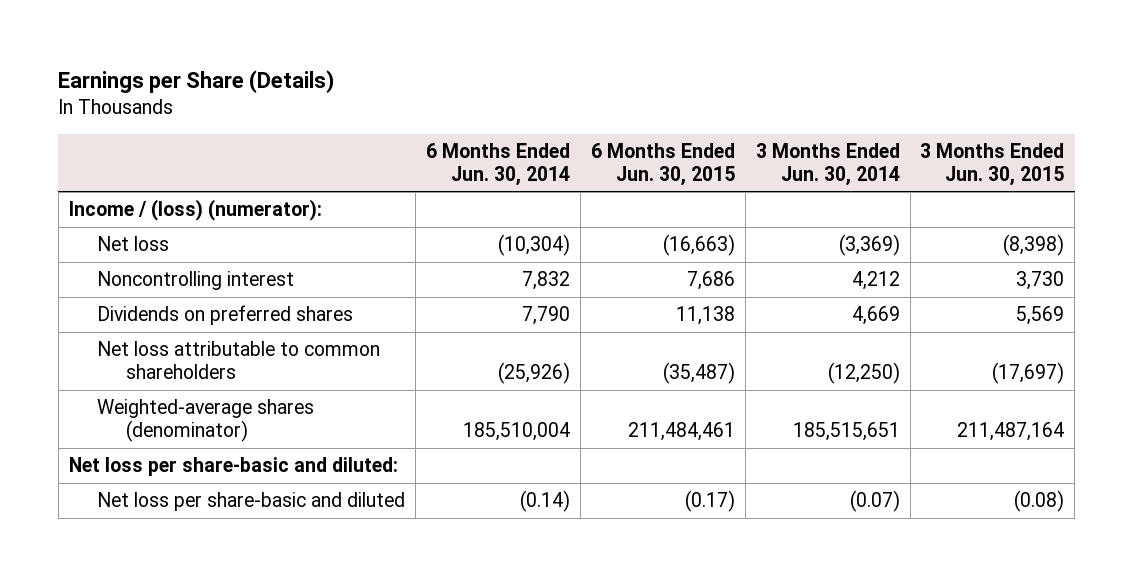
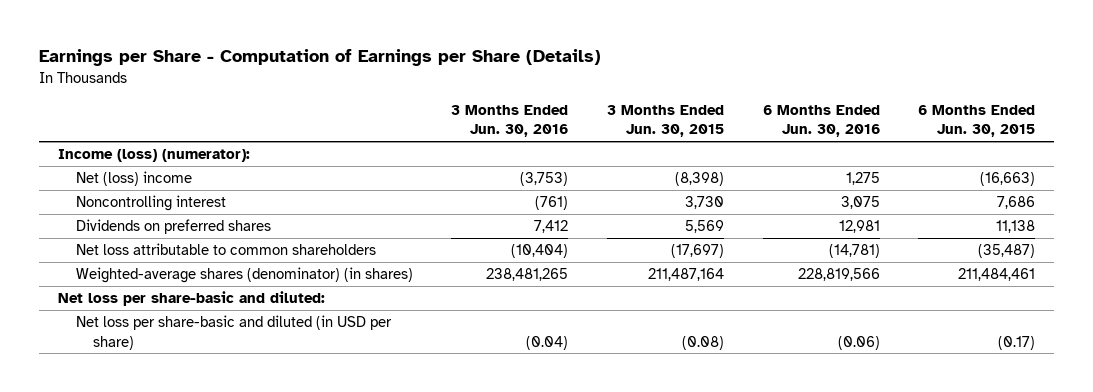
- Earnings per Share (Details)
+ Earnings per Share - Computation of Earnings per Share (Details)
- | 6 Months Ended Jun. 30, 2014 | 6 Months Ended Jun. 30, 2015 | 3 Months Ended Jun. 30, 2014 | 3 Months Ended Jun. 30, 2015
+ | 3 Months Ended Jun. 30, 2016 | 3 Months Ended Jun. 30, 2015 | 6 Months Ended Jun. 30, 2016 | 6 Months Ended Jun. 30, 2015
- Income / (loss) (numerator):
- Net loss | (10,304) | (16,663) | (3,369) | (8,398)
+ Income (loss) (numerator):
+ Net (loss) income | (3,753) | (8,398) | 1,275 | (16,663)
- Weighted-average shares (denominator) | 185,510,004 | 211,484,461 | 185,515,651 | 211,487,164
+ Weighted-average shares (denominator) (in shares) | 238,481,265 | 211,487,164 | 228,819,566 | 211,484,461
- Net loss per share-basic and diluted | (0.14) | (0.17) | (0.07) | (0.08)
+ Net loss per share-basic and diluted (in USD per share) | (0.04) | (0.08) | (0.06) | (0.17)

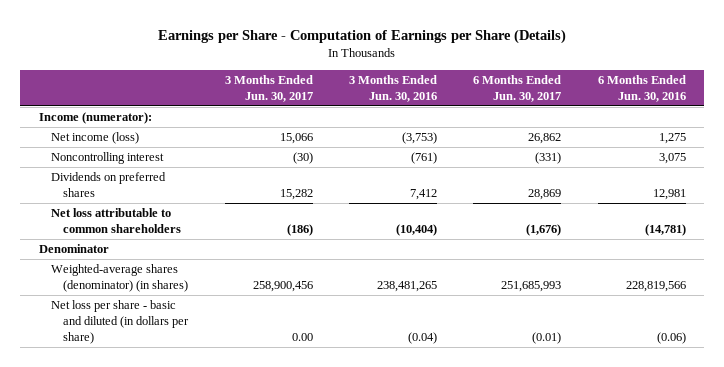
- | 3 Months Ended Jun. 30, 2016 | 3 Months Ended Jun. 30, 2015 | 6 Months Ended Jun. 30, 2016 | 6 Months Ended Jun. 30, 2015
+ | 3 Months Ended Jun. 30, 2017 | 3 Months Ended Jun. 30, 2016 | 6 Months Ended Jun. 30, 2017 | 6 Months Ended Jun. 30, 2016
- Income (loss) (numerator):
- Net (loss) income | (3,753) | (8,398) | 1,275 | (16,663)
+ Income (numerator):
+ Net income (loss) | 15,066 | (3,753) | 26,862 | 1,275
+ Denominator
- Net loss per share-basic and diluted:
- Net loss per share-basic and diluted (in USD per share) | (0.04) | (0.08) | (0.06) | (0.17)
+ Net loss per share - basic and diluted (in dollars per share) | 0.00 | (0.04) | (0.01) | (0.06)

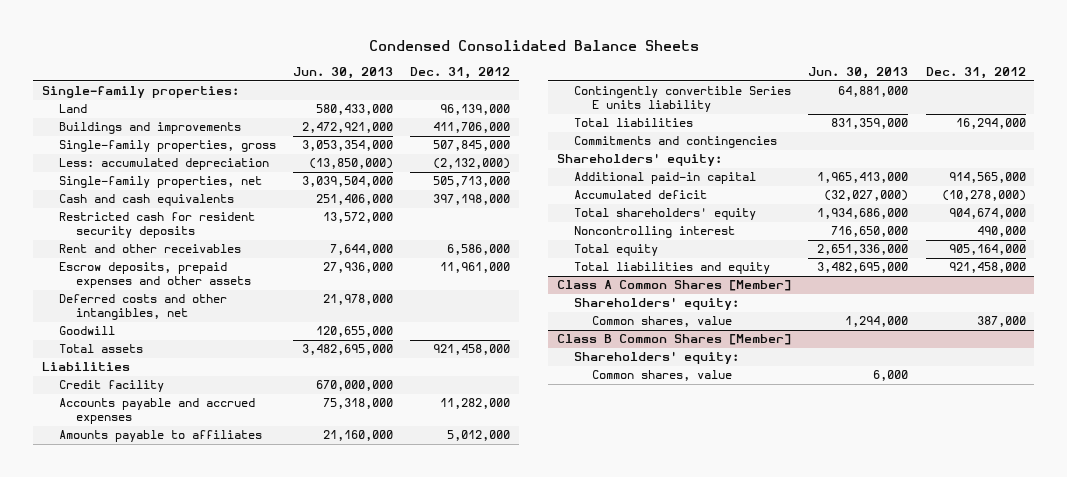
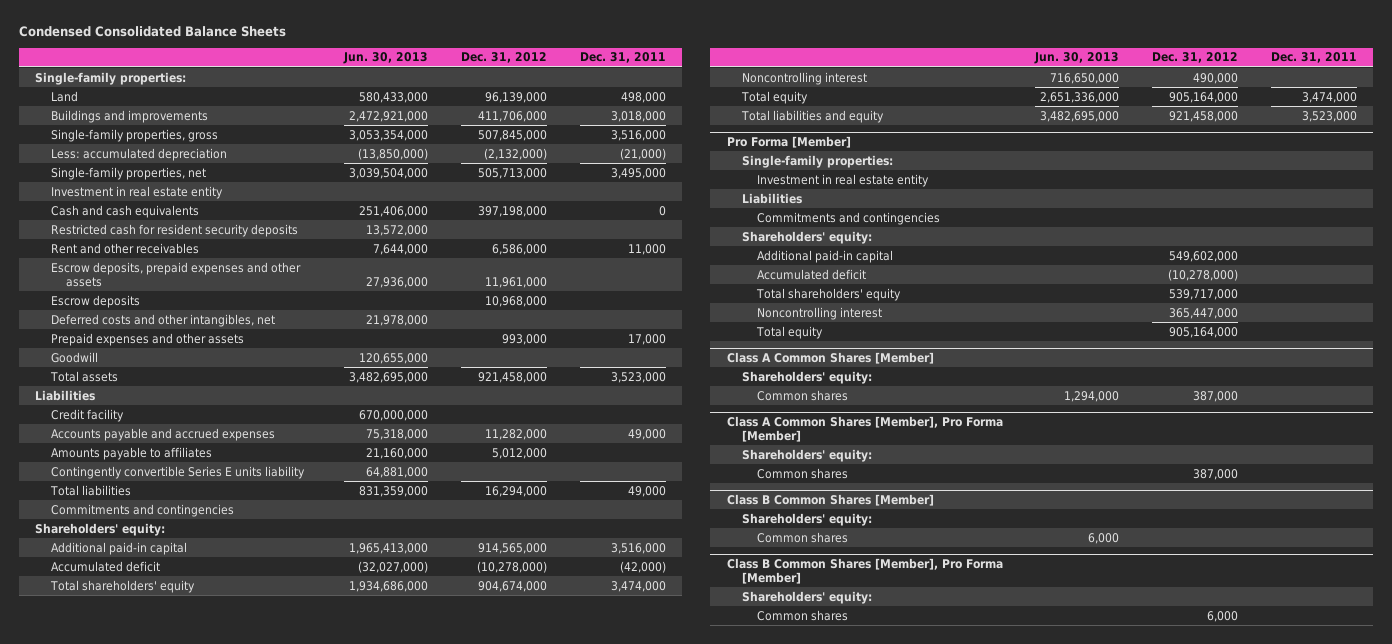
- | Jun. 30, 2013 | Dec. 31, 2012
+ | Jun. 30, 2013 | Dec. 31, 2012 | Dec. 31, 2011
+ Investment in real estate entity
+ Escrow deposits | | 10,968,000 |
+ Prepaid expenses and other assets | | 993,000 | 17,000
+ Pro Forma [Member]
+ Single-family properties:
+ Investment in real estate entity
+ Liabilities
+ Commitments and contingencies
+ Shareholders' equity:
+ Additional paid-in capital | | 549,602,000 |
+ Accumulated deficit | | (10,278,000) |
+ Total shareholders' equity | | 539,717,000 |
+ Noncontrolling interest | | 365,447,000 |
+ Total equity | | 905,164,000 |
@ Class A Common Shares [Member]
- Common shares, value | 1,294,000 | 387,000
+ Common shares | 1,294,000 | 387,000 |
+ Class A Common Shares [Member], Pro Forma [Member]
+ Shareholders' equity:
+ Common shares | | 387,000 |
@ Class B Common Shares [Member]
- Common shares, value | 6,000 |
+ Common shares | 6,000 | |
+ Class B Common Shares [Member], Pro Forma [Member]
+ Shareholders' equity:
+ Common shares | | 6,000 |

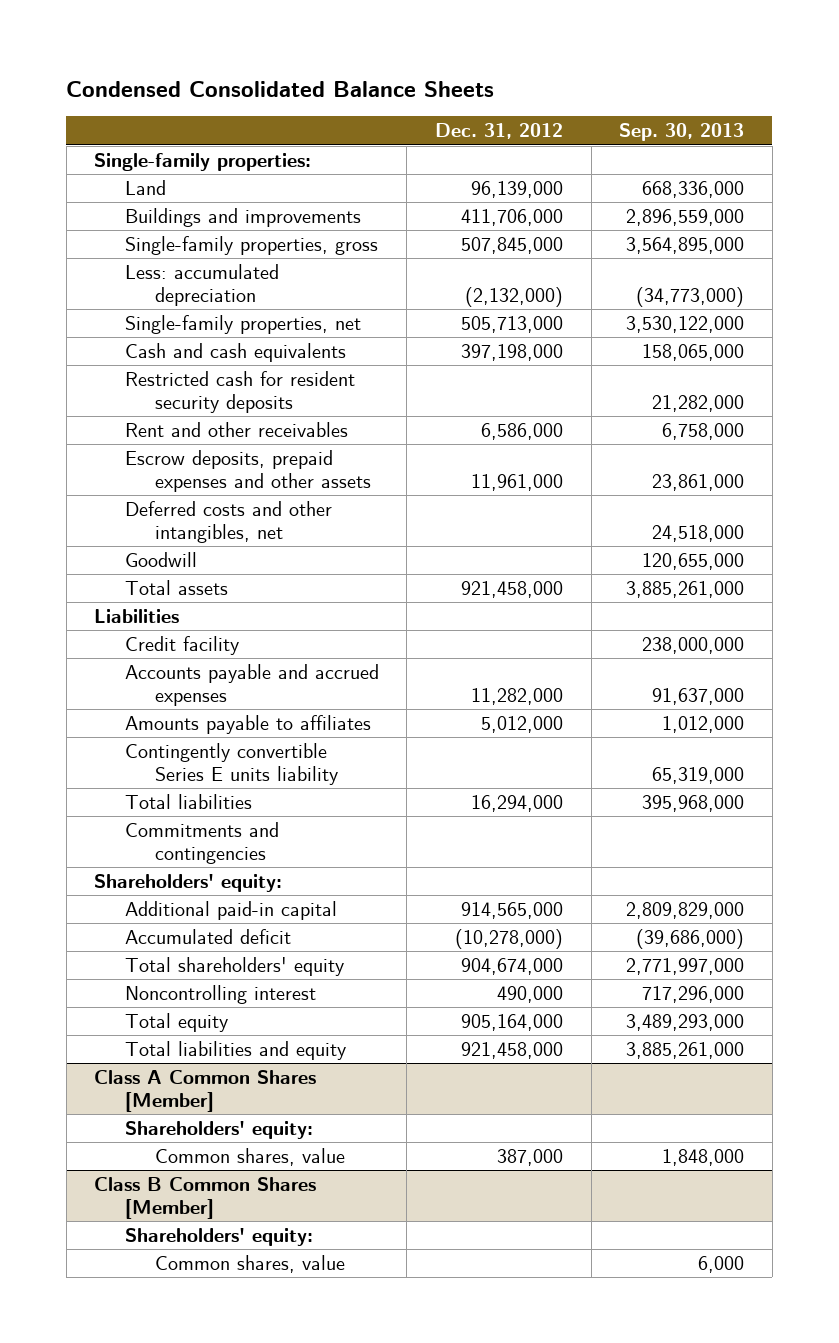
- | Jun. 30, 2013 | Dec. 31, 2012 | Dec. 31, 2011
+ | Dec. 31, 2012 | Sep. 30, 2013
- Investment in real estate entity
- Escrow deposits | | 10,968,000 |
- Prepaid expenses and other assets | | 993,000 | 17,000
- Pro Forma [Member]
- Single-family properties:
- Investment in real estate entity
- Liabilities
- Commitments and contingencies
- Shareholders' equity:
- Additional paid-in capital | | 549,602,000 |
- Accumulated deficit | | (10,278,000) |
- Total shareholders' equity | | 539,717,000 |
- Noncontrolling interest | | 365,447,000 |
- Total equity | | 905,164,000 |
@ Class A Common Shares [Member]
- Common shares | 1,294,000 | 387,000 |
- Class A Common Shares [Member], Pro Forma [Member]
- Shareholders' equity:
- Common shares | | 387,000 |
@ Class A Common Shares [Member]
+ Common shares, value | 387,000 | 1,848,000
@ Class B Common Shares [Member]
- Common shares | 6,000 | |
- Class B Common Shares [Member], Pro Forma [Member]
- Shareholders' equity:
- Common shares | | 6,000 |
@ Class B Common Shares [Member]
+ Common shares, value | | 6,000

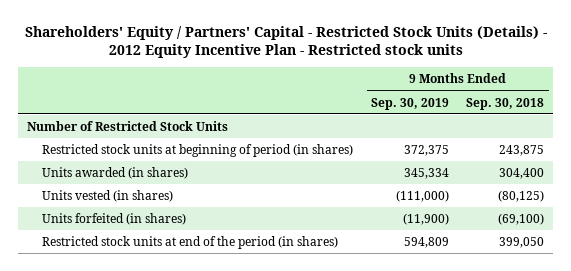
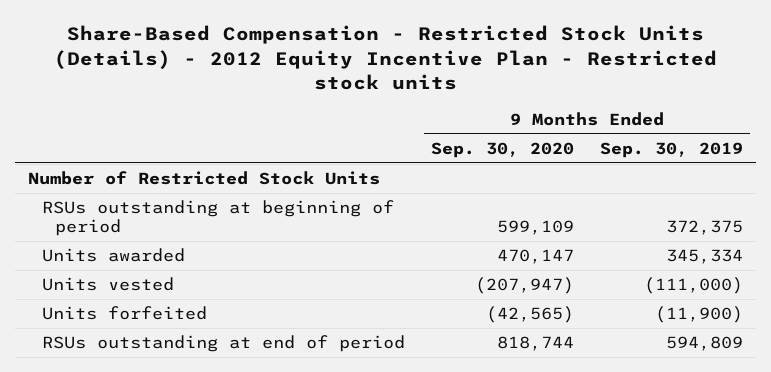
- Shareholders' Equity / Partners' Capital - Restricted Stock Units (Details) - 2012 Equity Incentive Plan - Restricted stock units
+ Share-Based Compensation - Restricted Stock Units (Details) - 2012 Equity Incentive Plan - Restricted stock units
- | 9 Months Ended Sep. 30, 2019 | 9 Months Ended Sep. 30, 2018
+ | 9 Months Ended Sep. 30, 2020 | 9 Months Ended Sep. 30, 2019
- Restricted stock units at beginning of period (in shares) | 372,375 | 243,875
- Units awarded (in shares) | 345,334 | 304,400
- Units vested (in shares) | (111,000) | (80,125)
- Units forfeited (in shares) | (11,900) | (69,100)
- Restricted stock units at end of the period (in shares) | 594,809 | 399,050
+ RSUs outstanding at beginning of period | 599,109 | 372,375
+ Units awarded | 470,147 | 345,334
+ Units vested | (207,947) | (111,000)
+ Units forfeited | (42,565) | (11,900)
+ RSUs outstanding at end of period | 818,744 | 594,809

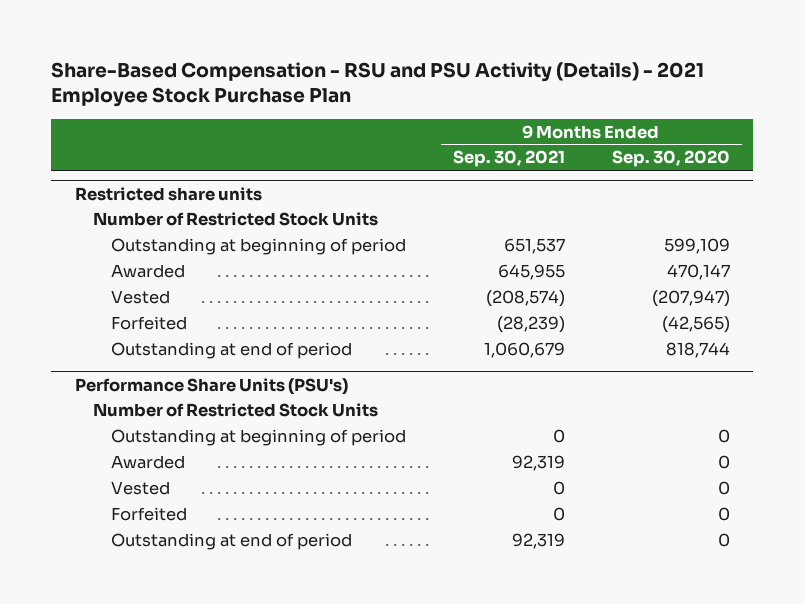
- Share-Based Compensation - Restricted Stock Units (Details) - 2012 Equity Incentive Plan - Restricted stock units
+ Share-Based Compensation - RSU and PSU Activity (Details) - 2021 Employee Stock Purchase Plan
- | 9 Months Ended Sep. 30, 2020 | 9 Months Ended Sep. 30, 2019
+ | 9 Months Ended Sep. 30, 2021 | 9 Months Ended Sep. 30, 2020
+ Restricted share units
- RSUs outstanding at beginning of period | 599,109 | 372,375
- Units awarded | 470,147 | 345,334
- Units vested | (207,947) | (111,000)
- Units forfeited | (42,565) | (11,900)
- RSUs outstanding at end of period | 818,744 | 594,809
+ Outstanding at beginning of period | 651,537 | 599,109
+ Awarded | 645,955 | 470,147
+ Vested | (208,574) | (207,947)
+ Forfeited | (28,239) | (42,565)
+ Outstanding at end of period | 1,060,679 | 818,744
+ Performance Share Units (PSU's)
+ Number of Restricted Stock Units
+ Outstanding at beginning of period | 0 | 0
+ Awarded | 92,319 | 0
+ Vested | 0 | 0
+ Forfeited | 0 | 0
+ Outstanding at end of period | 92,319 | 0

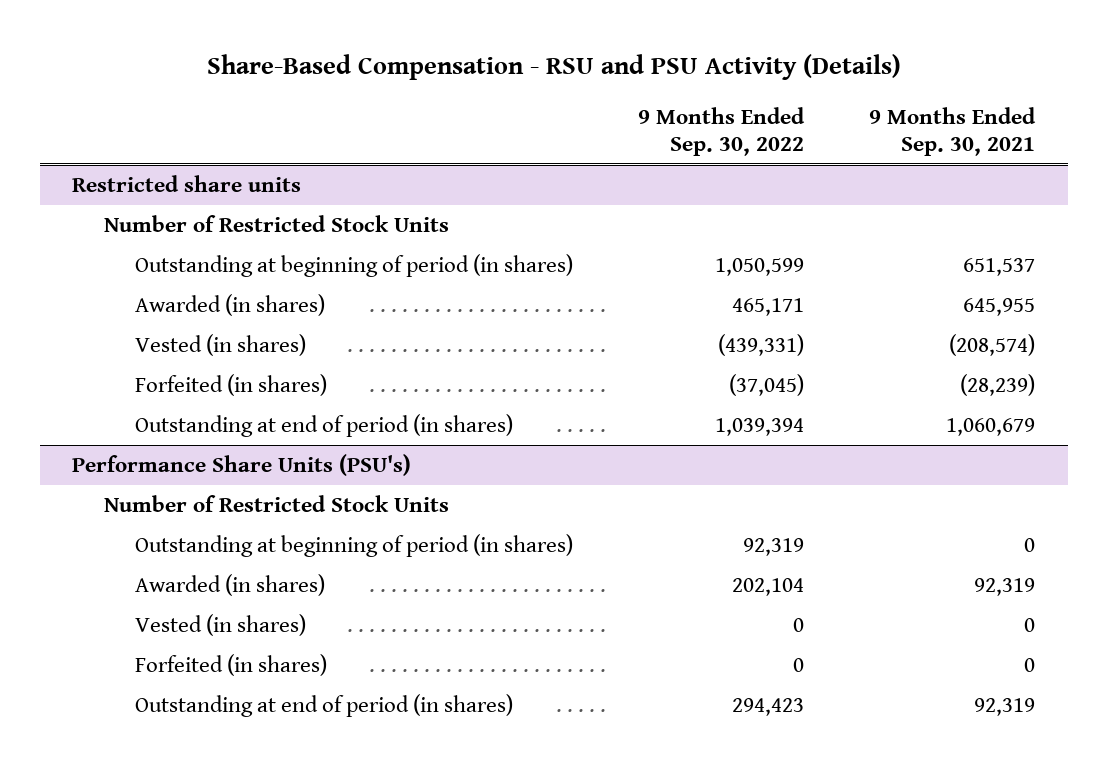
- Share-Based Compensation - RSU and PSU Activity (Details) - 2021 Employee Stock Purchase Plan
+ Share-Based Compensation - RSU and PSU Activity (Details)
- | 9 Months Ended Sep. 30, 2021 | 9 Months Ended Sep. 30, 2020
+ | 9 Months Ended Sep. 30, 2022 | 9 Months Ended Sep. 30, 2021
@ Restricted share units
- Outstanding at beginning of period | 651,537 | 599,109
- Awarded | 645,955 | 470,147
- Vested | (208,574) | (207,947)
- Forfeited | (28,239) | (42,565)
- Outstanding at end of period | 1,060,679 | 818,744
+ Outstanding at beginning of period (in shares) | 1,050,599 | 651,537
+ Awarded (in shares) | 465,171 | 645,955
+ Vested (in shares) | (439,331) | (208,574)
+ Forfeited (in shares) | (37,045) | (28,239)
+ Outstanding at end of period (in shares) | 1,039,394 | 1,060,679
@ Performance Share Units (PSU's)
- Outstanding at beginning of period | 0 | 0
- Awarded | 92,319 | 0
- Vested | 0 | 0
- Forfeited | 0 | 0
- Outstanding at end of period | 92,319 | 0
+ Outstanding at beginning of period (in shares) | 92,319 | 0
+ Awarded (in shares) | 202,104 | 92,319
+ Vested (in shares) | 0 | 0
+ Forfeited (in shares) | 0 | 0
+ Outstanding at end of period (in shares) | 294,423 | 92,319

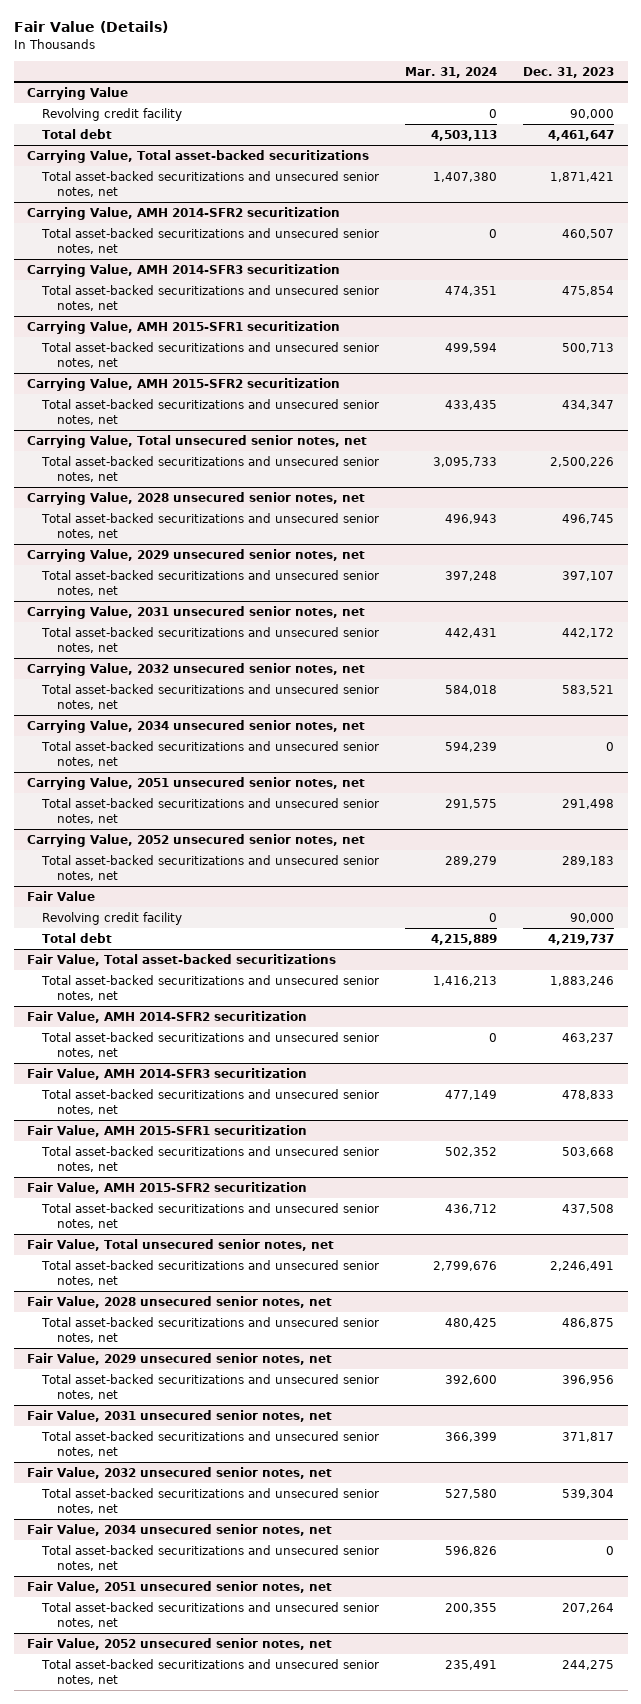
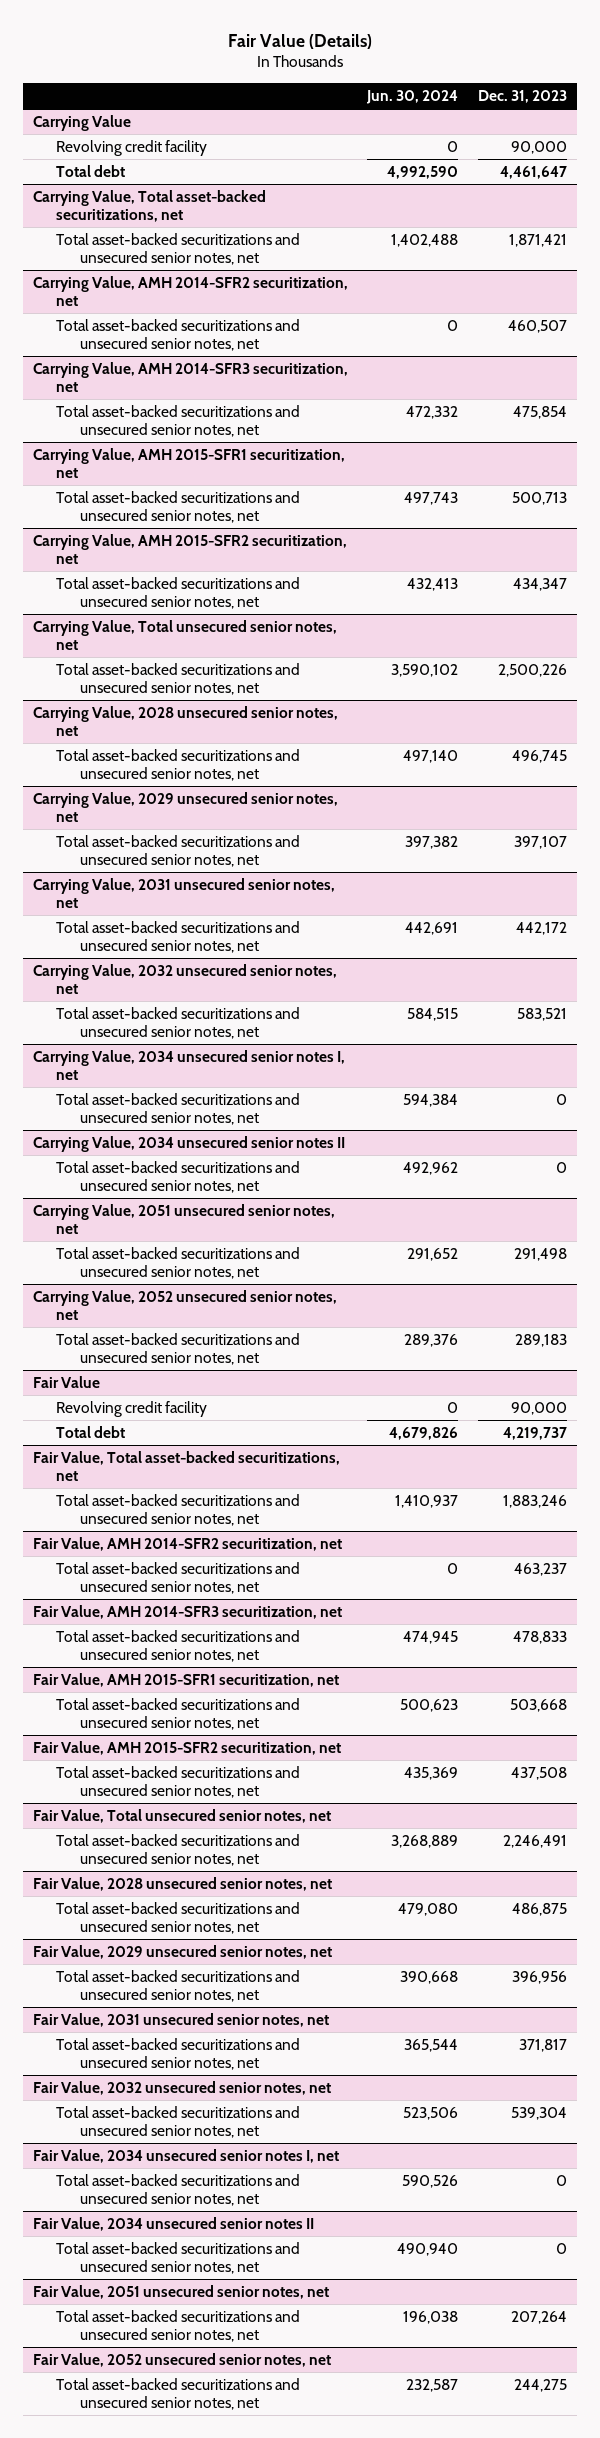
- | Mar. 31, 2024 | Dec. 31, 2023
+ | Jun. 30, 2024 | Dec. 31, 2023
- Carrying Value, Total asset-backed securitizations
+ Carrying Value, Total asset-backed securitizations, net
- Carrying Value, AMH 2014-SFR2 securitization
+ Carrying Value, AMH 2014-SFR2 securitization, net
- Carrying Value, AMH 2014-SFR3 securitization
+ Carrying Value, AMH 2014-SFR3 securitization, net
- Carrying Value, AMH 2015-SFR1 securitization
+ Carrying Value, AMH 2015-SFR1 securitization, net
- Carrying Value, AMH 2015-SFR2 securitization
+ Carrying Value, AMH 2015-SFR2 securitization, net
- Carrying Value, 2034 unsecured senior notes, net
+ Carrying Value, 2034 unsecured senior notes I, net
+ Carrying Value, 2034 unsecured senior notes II
+ Total asset-backed securitizations and unsecured senior notes, net | 492,962 | 0
- Fair Value, Total asset-backed securitizations
+ Fair Value, Total asset-backed securitizations, net
- Fair Value, AMH 2014-SFR2 securitization
+ Fair Value, AMH 2014-SFR2 securitization, net
- Fair Value, AMH 2014-SFR3 securitization
+ Fair Value, AMH 2014-SFR3 securitization, net
- Fair Value, AMH 2015-SFR1 securitization
+ Fair Value, AMH 2015-SFR1 securitization, net
- Fair Value, AMH 2015-SFR2 securitization
+ Fair Value, AMH 2015-SFR2 securitization, net
- Fair Value, 2034 unsecured senior notes, net
+ Fair Value, 2034 unsecured senior notes I, net
+ Fair Value, 2034 unsecured senior notes II
+ Total asset-backed securitizations and unsecured senior notes, net | 490,940 | 0

